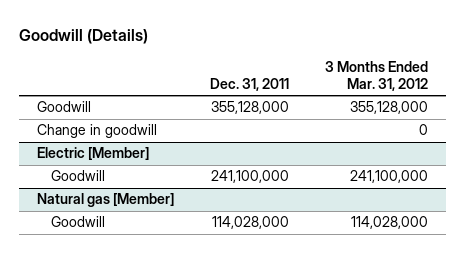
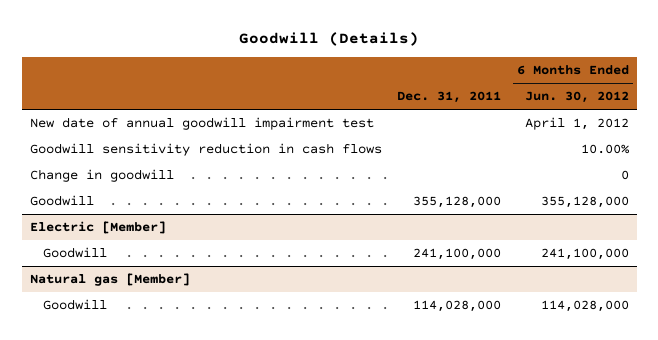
- | Dec. 31, 2011 | 3 Months Ended Mar. 31, 2012
+ | Dec. 31, 2011 | 6 Months Ended Jun. 30, 2012
+ New date of annual goodwill impairment test | | April 1, 2012
+ Goodwill sensitivity reduction in cash flows | | 10.00%
moved down: Goodwill | 355,128,000 | 355,128,000

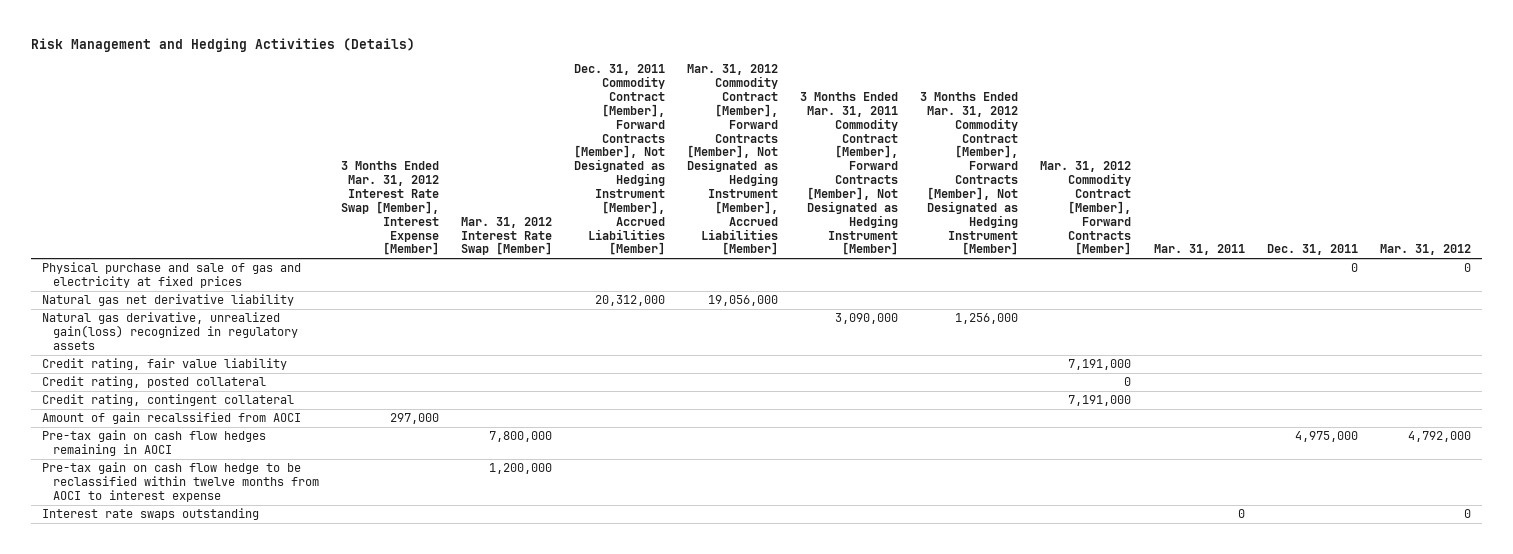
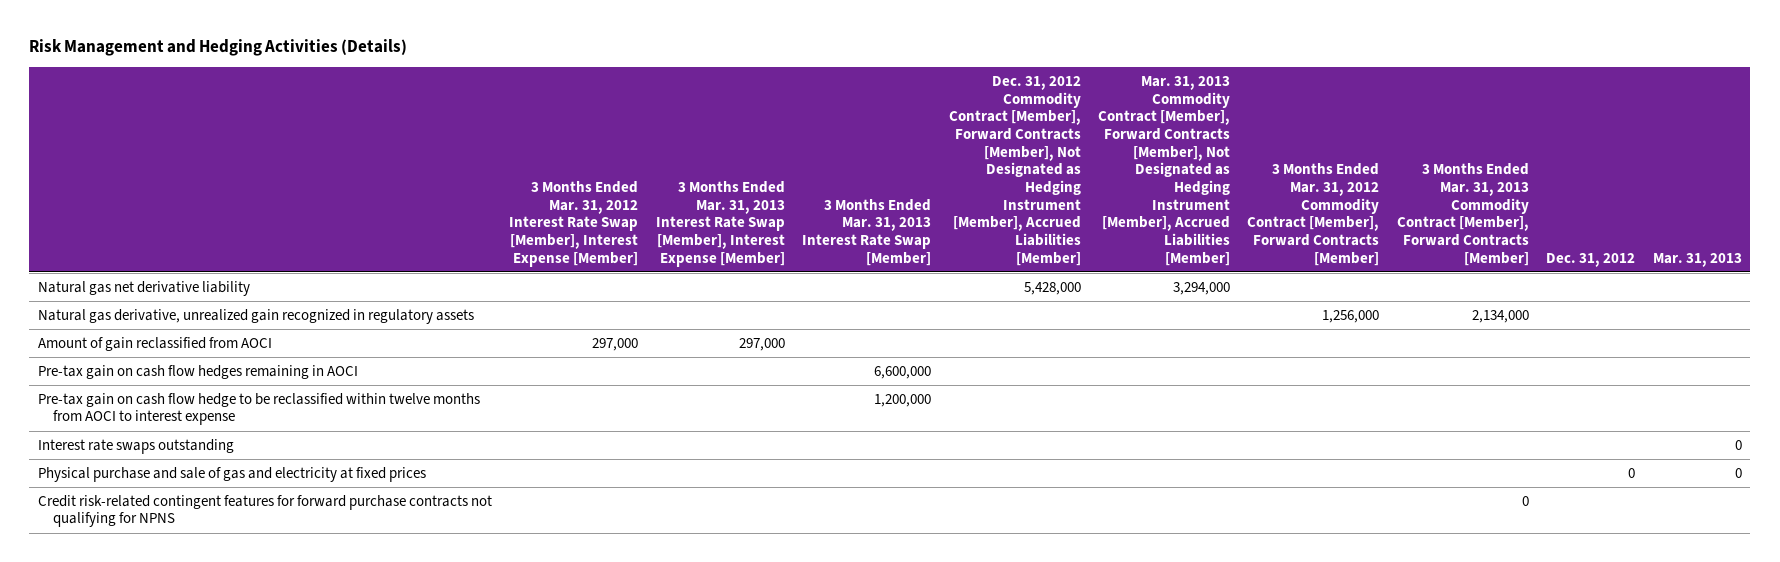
- | 3 Months Ended Mar. 31, 2012 Interest Rate Swap [Member], Interest Expense [Member] | Mar. 31, 2012 Interest Rate Swap [Member] | Dec. 31, 2011 Commodity Contract [Member], Forward Contracts [Member], Not Designated as Hedging Instrument [Member], Accrued Liabilities [Member] | Mar. 31, 2012 Commodity Contract [Member], Forward Contracts [Member], Not Designated as Hedging Instrument [Member], Accrued Liabilities [Member] | 3 Months Ended Mar. 31, 2011 Commodity Contract [Member], Forward Contracts [Member], Not Designated as Hedging Instrument [Member] | 3 Months Ended Mar. 31, 2012 Commodity Contract [Member], Forward Contracts [Member], Not Designated as Hedging Instrument [Member] | Mar. 31, 2012 Commodity Contract [Member], Forward Contracts [Member] | Mar. 31, 2011 | Dec. 31, 2011 | Mar. 31, 2012
+ | 3 Months Ended Mar. 31, 2012 Interest Rate Swap [Member], Interest Expense [Member] | 3 Months Ended Mar. 31, 2013 Interest Rate Swap [Member], Interest Expense [Member] | 3 Months Ended Mar. 31, 2013 Interest Rate Swap [Member] | Dec. 31, 2012 Commodity Contract [Member], Forward Contracts [Member], Not Designated as Hedging Instrument [Member], Accrued Liabilities [Member] | Mar. 31, 2013 Commodity Contract [Member], Forward Contracts [Member], Not Designated as Hedging Instrument [Member], Accrued Liabilities [Member] | 3 Months Ended Mar. 31, 2012 Commodity Contract [Member], Forward Contracts [Member] | 3 Months Ended Mar. 31, 2013 Commodity Contract [Member], Forward Contracts [Member] | Dec. 31, 2012 | Mar. 31, 2013
- Natural gas derivative, unrealized gain(loss) recognized in regulatory assets | | | | | 3,090,000 | 1,256,000 | | | |
- Credit rating, fair value liability | | | | | | | 7,191,000 | | |
- Credit rating, posted collateral | | | | | | | 0 | | |
- Credit rating, contingent collateral | | | | | | | 7,191,000 | | |
- Amount of gain recalssified from AOCI | 297,000 | | | | | | | | |
+ Natural gas derivative, unrealized gain recognized in regulatory assets | | | | | | 1,256,000 | 2,134,000 | |
+ Amount of gain reclassified from AOCI | 297,000 | 297,000 | | | | | | |
moved down: Physical purchase and sale of gas and electricity at fixed prices | | | | | | | | 0 | 0
+ Credit risk-related contingent features for forward purchase contracts not qualifying for NPNS | | | | | | | 0 | |

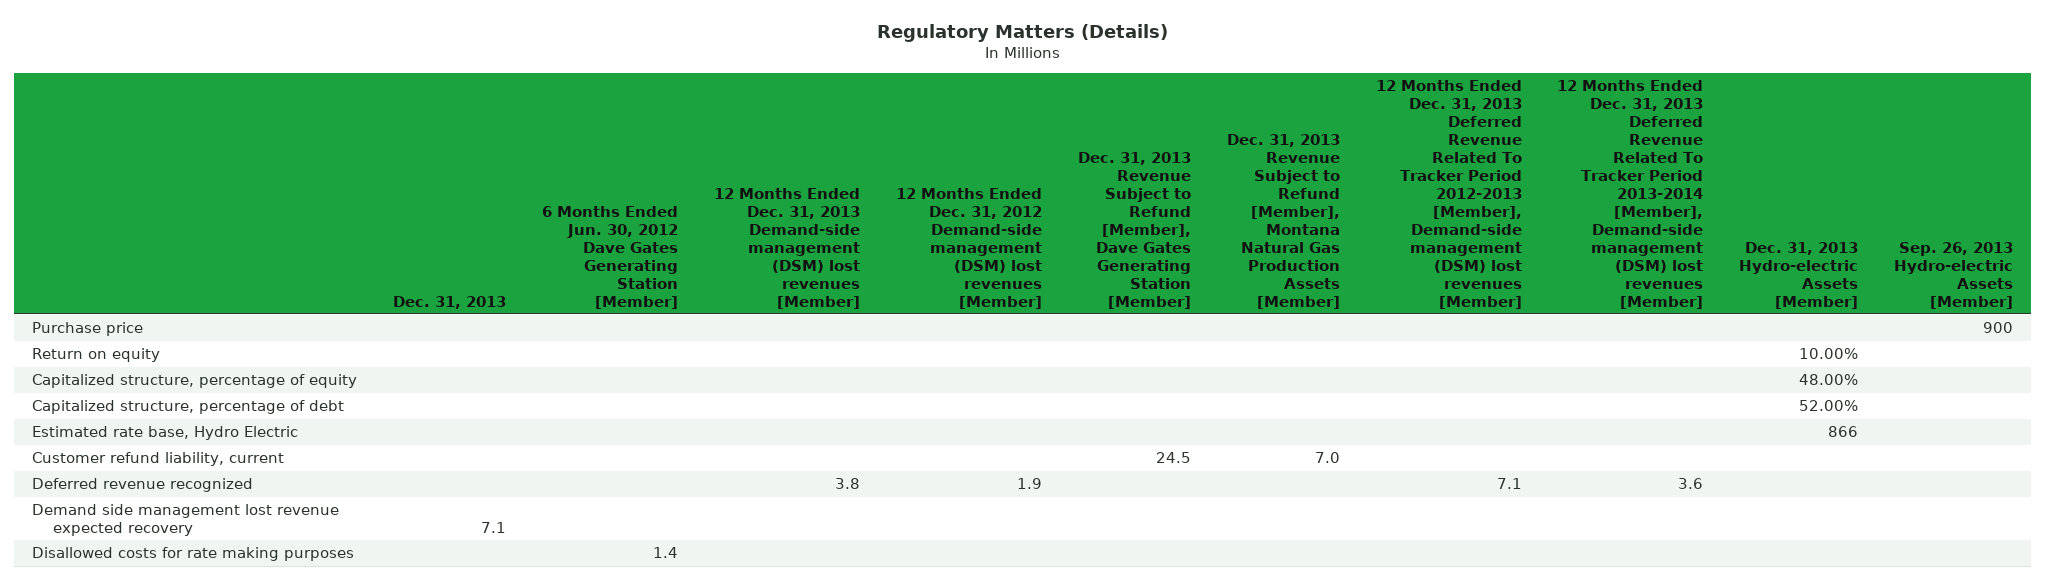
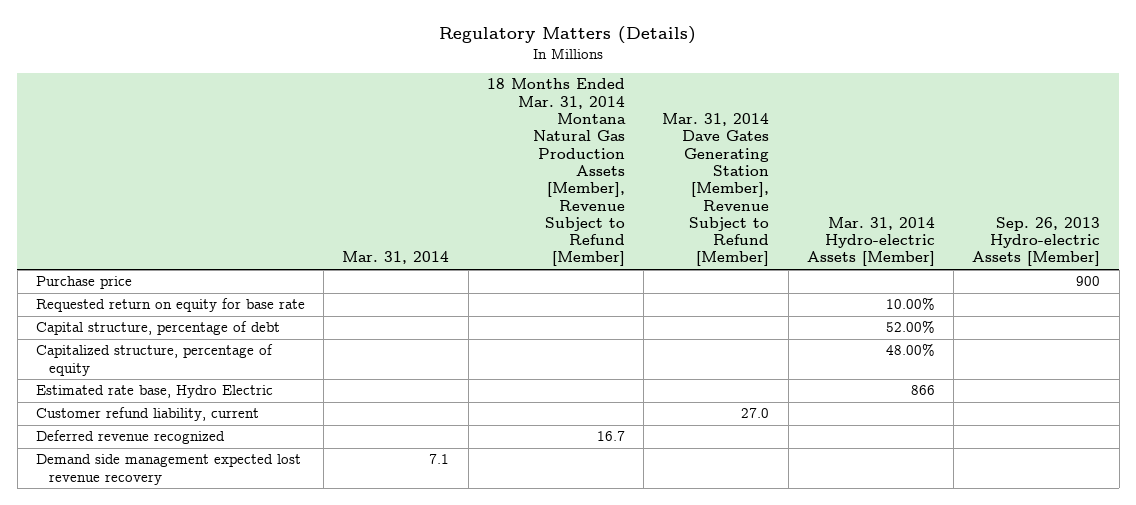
- | Dec. 31, 2013 | 6 Months Ended Jun. 30, 2012 Dave Gates Generating Station [Member] | 12 Months Ended Dec. 31, 2013 Demand-side management (DSM) lost revenues [Member] | 12 Months Ended Dec. 31, 2012 Demand-side management (DSM) lost revenues [Member] | Dec. 31, 2013 Revenue Subject to Refund [Member], Dave Gates Generating Station [Member] | Dec. 31, 2013 Revenue Subject to Refund [Member], Montana Natural Gas Production Assets [Member] | 12 Months Ended Dec. 31, 2013 Deferred Revenue Related To Tracker Period 2012-2013 [Member], Demand-side management (DSM) lost revenues [Member] | 12 Months Ended Dec. 31, 2013 Deferred Revenue Related To Tracker Period 2013-2014 [Member], Demand-side management (DSM) lost revenues [Member] | Dec. 31, 2013 Hydro-electric Assets [Member] | Sep. 26, 2013 Hydro-electric Assets [Member]
+ | Mar. 31, 2014 | 18 Months Ended Mar. 31, 2014 Montana Natural Gas Production Assets [Member], Revenue Subject to Refund [Member] | Mar. 31, 2014 Dave Gates Generating Station [Member], Revenue Subject to Refund [Member] | Mar. 31, 2014 Hydro-electric Assets [Member] | Sep. 26, 2013 Hydro-electric Assets [Member]
- Return on equity | | | | | | | | | 10.00% |
+ Requested return on equity for base rate | | | | 10.00% |
+ Capital structure, percentage of debt | | | | 52.00% |
- Capitalized structure, percentage of debt | | | | | | | | | 52.00% |
- Demand side management lost revenue expected recovery | 7.1 | | | | | | | | |
- Disallowed costs for rate making purposes | | 1.4 | | | | | | | |
+ Demand side management expected lost revenue recovery | 7.1 | | | |

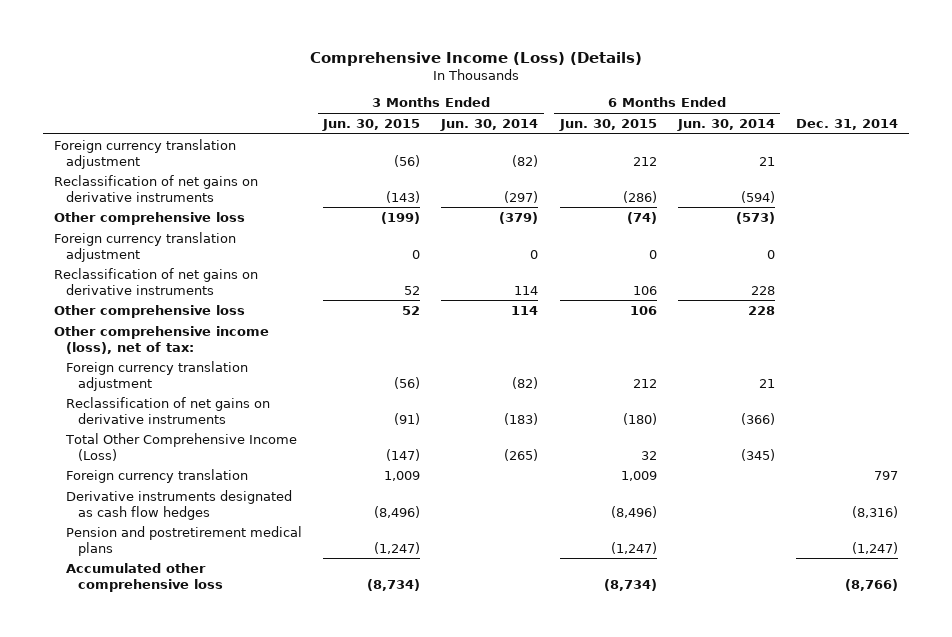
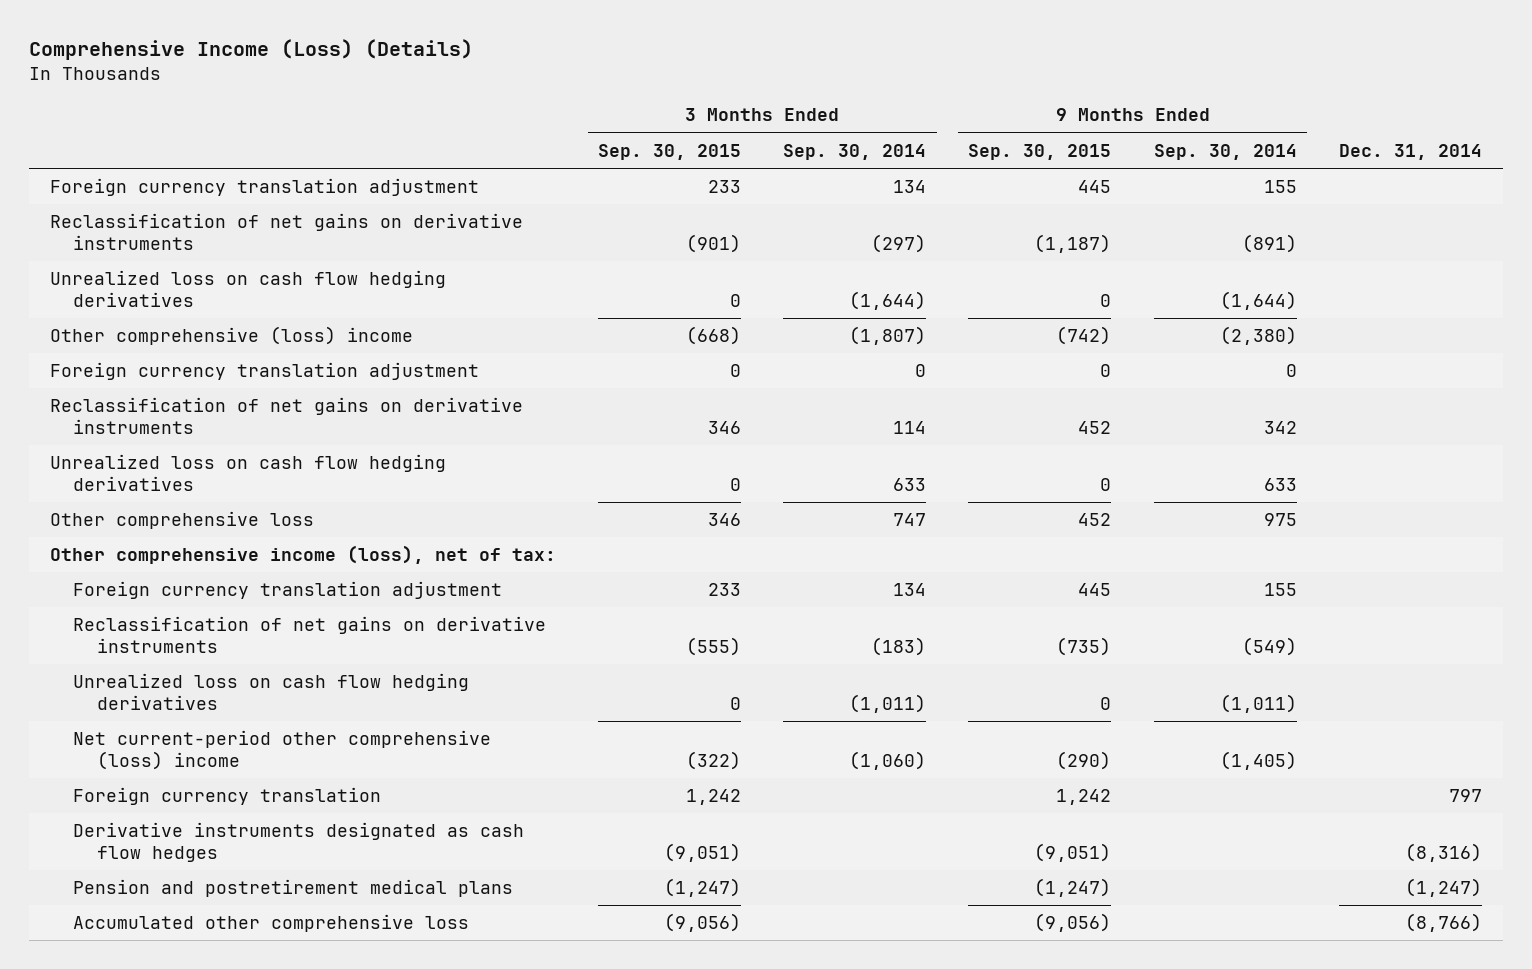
- | 3 Months Ended Jun. 30, 2015 | 3 Months Ended Jun. 30, 2014 | 6 Months Ended Jun. 30, 2015 | 6 Months Ended Jun. 30, 2014 | Dec. 31, 2014
+ | 3 Months Ended Sep. 30, 2015 | 3 Months Ended Sep. 30, 2014 | 9 Months Ended Sep. 30, 2015 | 9 Months Ended Sep. 30, 2014 | Dec. 31, 2014
- Other comprehensive loss | (199) | (379) | (74) | (573) |
+ Unrealized loss on cash flow hedging derivatives | 0 | (1,644) | 0 | (1,644) |
+ Other comprehensive (loss) income | (668) | (1,807) | (742) | (2,380) |
+ Unrealized loss on cash flow hedging derivatives | 0 | 633 | 0 | 633 |
- Total Other Comprehensive Income (Loss) | (147) | (265) | 32 | (345) |
+ Unrealized loss on cash flow hedging derivatives | 0 | (1,011) | 0 | (1,011) |
+ Net current-period other comprehensive (loss) income | (322) | (1,060) | (290) | (1,405) |

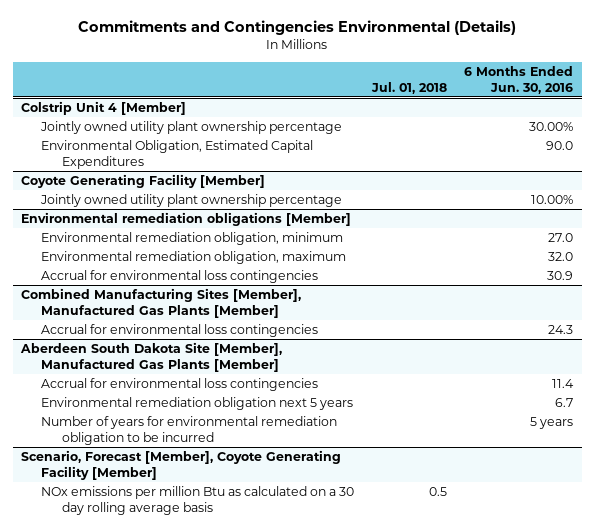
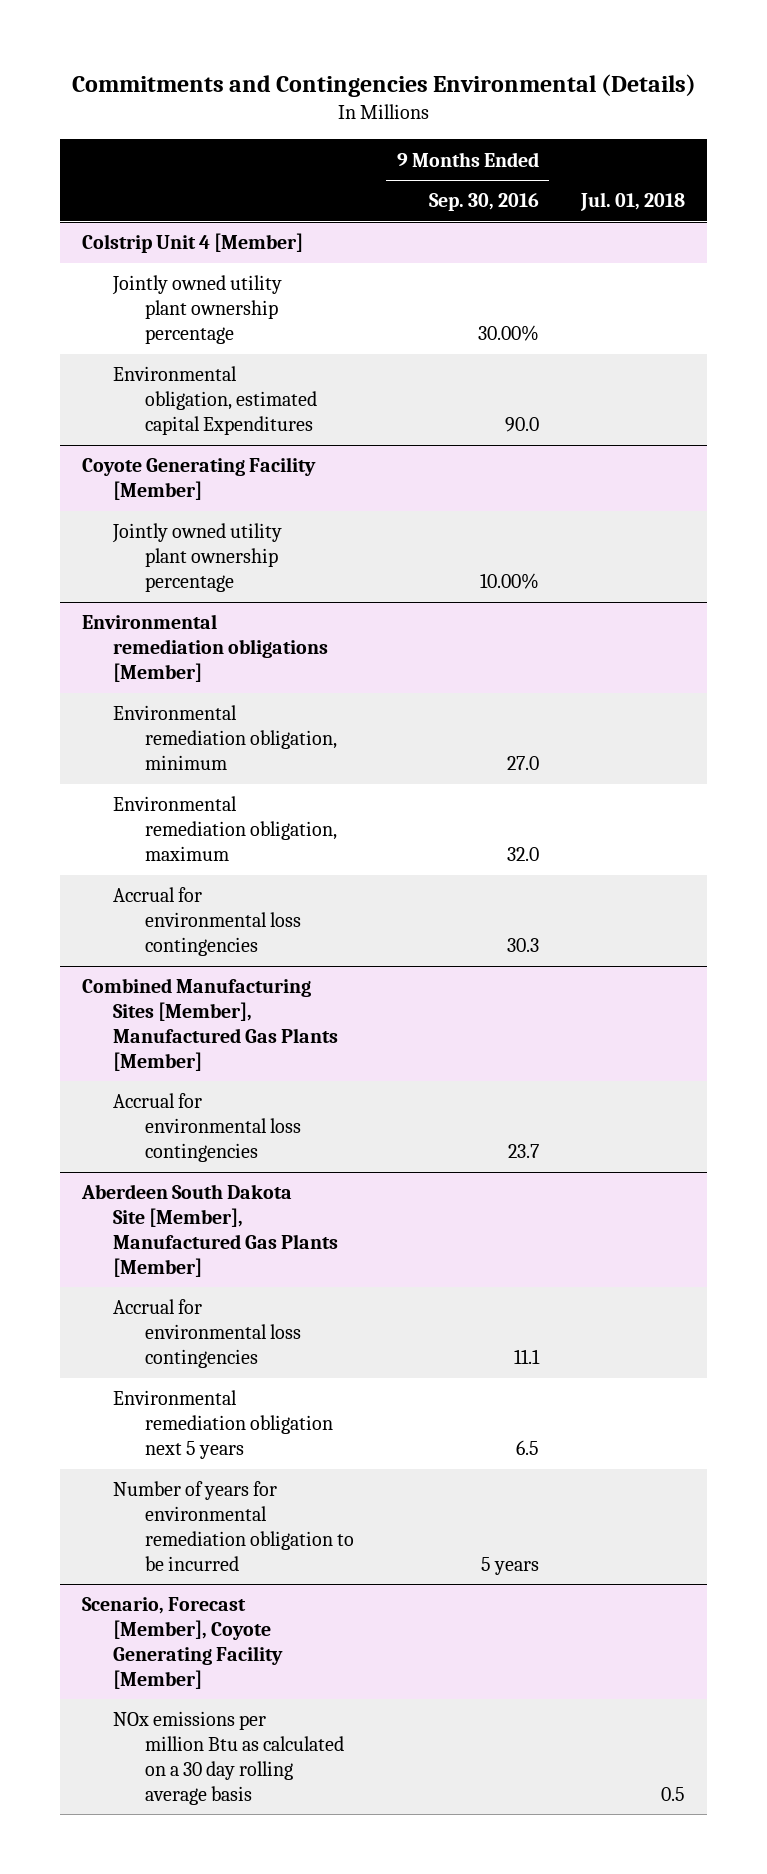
- | Jul. 01, 2018 | 6 Months Ended Jun. 30, 2016
+ | 9 Months Ended Sep. 30, 2016 | Jul. 01, 2018
@ Colstrip Unit 4 [Member]
- Environmental Obligation, Estimated Capital Expenditures | | 90.0
+ Environmental obligation, estimated capital Expenditures | 90.0 |

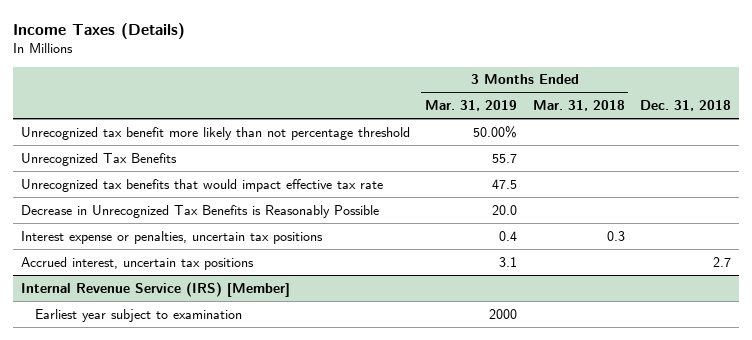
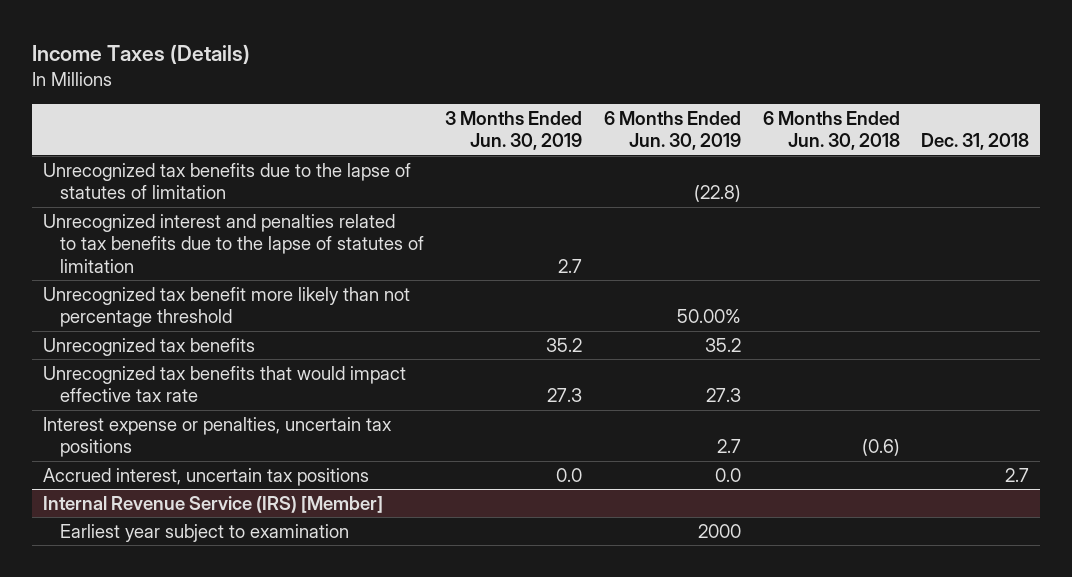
- | 3 Months Ended Mar. 31, 2019 | 3 Months Ended Mar. 31, 2018 | Dec. 31, 2018
+ | 3 Months Ended Jun. 30, 2019 | 6 Months Ended Jun. 30, 2019 | 6 Months Ended Jun. 30, 2018 | Dec. 31, 2018
+ Unrecognized tax benefits due to the lapse of statutes of limitation | | (22.8) | |
+ Unrecognized interest and penalties related to tax benefits due to the lapse of statutes of limitation | 2.7 | | |
- Unrecognized Tax Benefits | 55.7 | |
+ Unrecognized tax benefits | 35.2 | 35.2 | |
- Decrease in Unrecognized Tax Benefits is Reasonably Possible | 20.0 | |

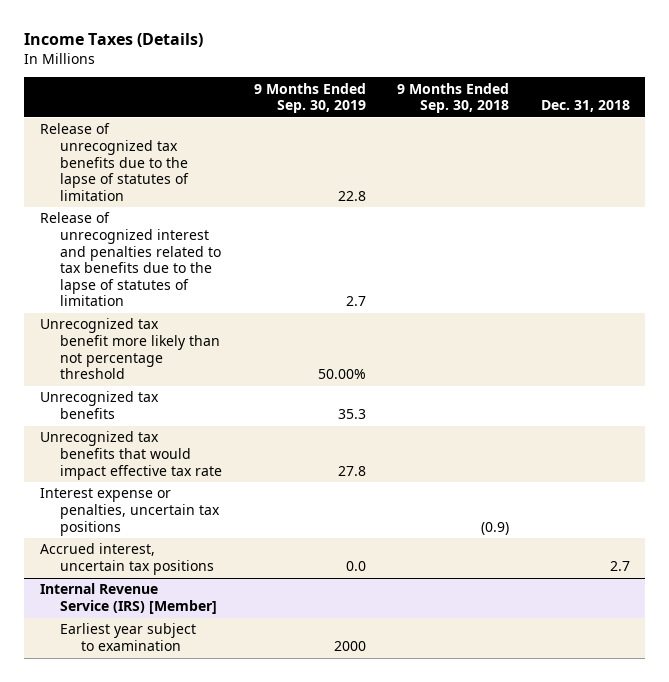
- | 3 Months Ended Jun. 30, 2019 | 6 Months Ended Jun. 30, 2019 | 6 Months Ended Jun. 30, 2018 | Dec. 31, 2018
+ | 9 Months Ended Sep. 30, 2019 | 9 Months Ended Sep. 30, 2018 | Dec. 31, 2018
- Unrecognized tax benefits due to the lapse of statutes of limitation | | (22.8) | |
- Unrecognized interest and penalties related to tax benefits due to the lapse of statutes of limitation | 2.7 | | |
+ Release of unrecognized tax benefits due to the lapse of statutes of limitation | 22.8 | |
+ Release of unrecognized interest and penalties related to tax benefits due to the lapse of statutes of limitation | 2.7 | |

